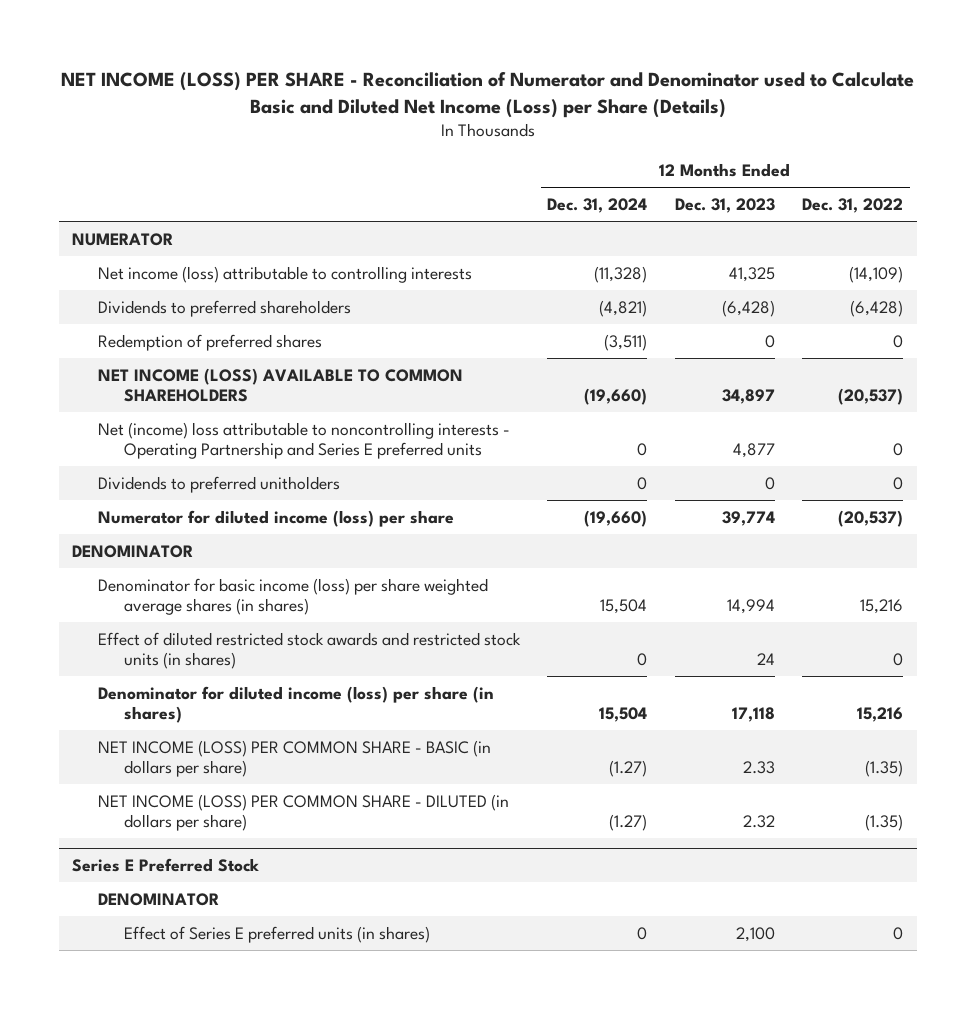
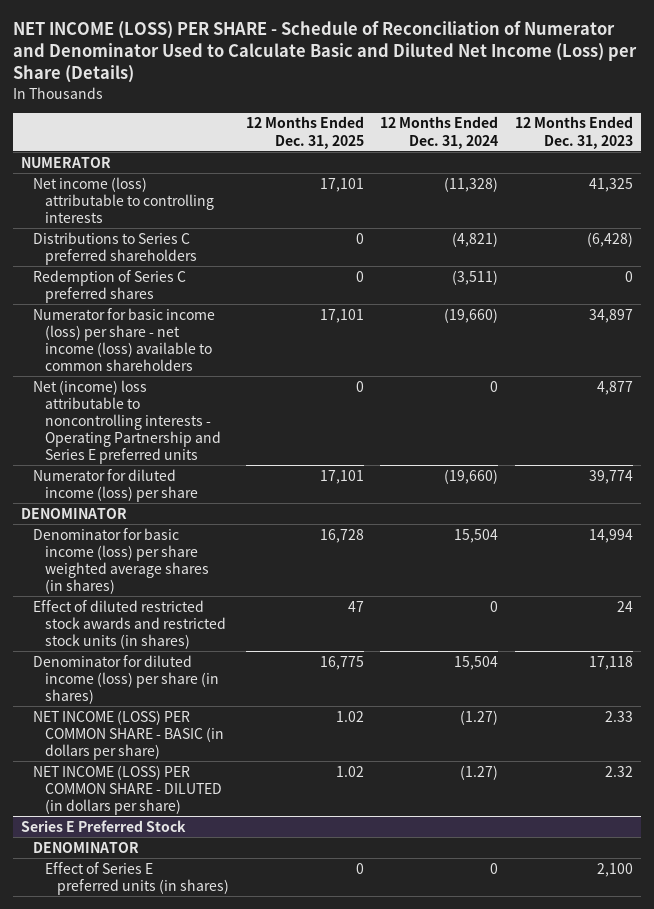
- NET INCOME (LOSS) PER SHARE - Reconciliation of Numerator and Denominator used to Calculate Basic and Diluted Net Income (Loss) per Share (Details)
+ NET INCOME (LOSS) PER SHARE - Schedule of Reconciliation of Numerator and Denominator Used to Calculate Basic and Diluted Net Income (Loss) per Share (Details)
- | 12 Months Ended Dec. 31, 2024 | 12 Months Ended Dec. 31, 2023 | 12 Months Ended Dec. 31, 2022
+ | 12 Months Ended Dec. 31, 2025 | 12 Months Ended Dec. 31, 2024 | 12 Months Ended Dec. 31, 2023
- Dividends to preferred shareholders | (4,821) | (6,428) | (6,428)
- Redemption of preferred shares | (3,511) | 0 | 0
- NET INCOME (LOSS) AVAILABLE TO COMMON SHAREHOLDERS | (19,660) | 34,897 | (20,537)
+ Distributions to Series C preferred shareholders | 0 | (4,821) | (6,428)
+ Redemption of Series C preferred shares | 0 | (3,511) | 0
+ Numerator for basic income (loss) per share - net income (loss) available to common shareholders | 17,101 | (19,660) | 34,897
- Dividends to preferred unitholders | 0 | 0 | 0

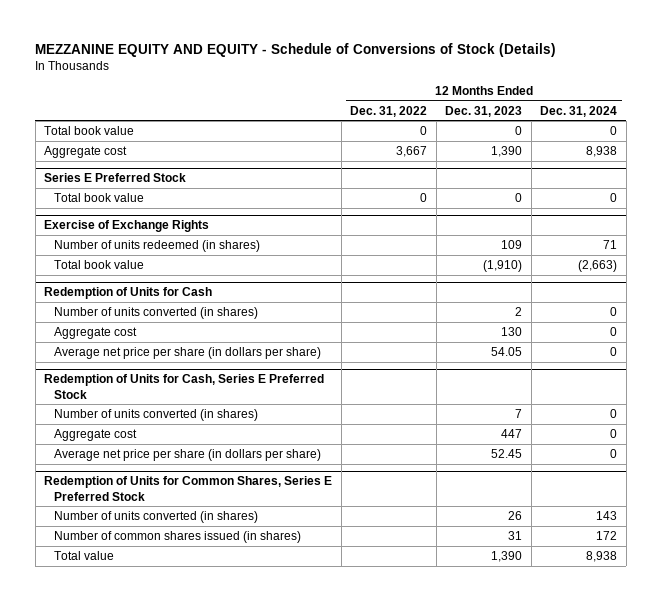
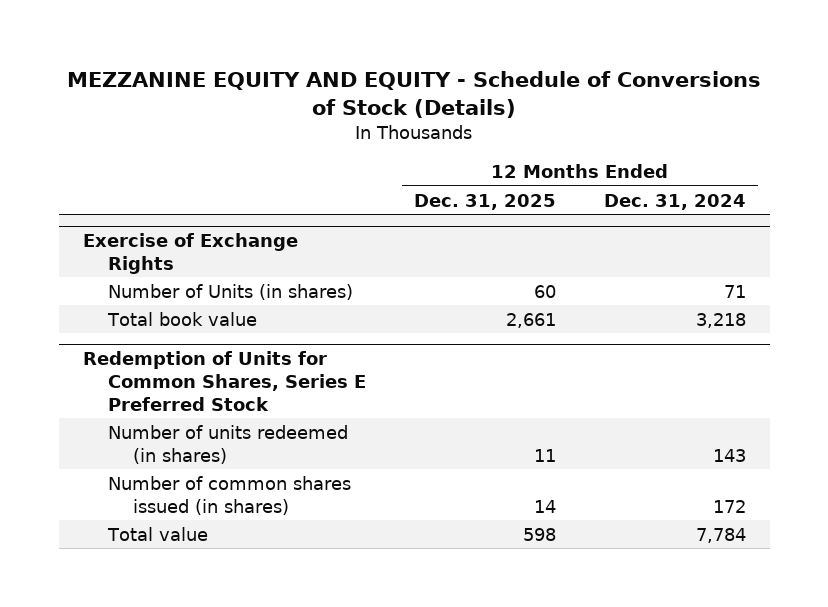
- | 12 Months Ended Dec. 31, 2022 | 12 Months Ended Dec. 31, 2023 | 12 Months Ended Dec. 31, 2024
+ | 12 Months Ended Dec. 31, 2025 | 12 Months Ended Dec. 31, 2024
- Total book value | 0 | 0 | 0
- Aggregate cost | 3,667 | 1,390 | 8,938
- Series E Preferred Stock
- Total book value | 0 | 0 | 0
@ Exercise of Exchange Rights
- Number of units redeemed (in shares) | | 109 | 71
- Total book value | | (1,910) | (2,663)
- Redemption of Units for Cash
- Number of units converted (in shares) | | 2 | 0
- Aggregate cost | | 130 | 0
- Average net price per share (in dollars per share) | | 54.05 | 0
- Redemption of Units for Cash, Series E Preferred Stock
- Number of units converted (in shares) | | 7 | 0
- Aggregate cost | | 447 | 0
- Average net price per share (in dollars per share) | | 52.45 | 0
@ Exercise of Exchange Rights
+ Number of Units (in shares) | 60 | 71
+ Total book value | 2,661 | 3,218
@ Redemption of Units for Common Shares, Series E Preferred Stock
- Number of units converted (in shares) | | 26 | 143
+ Number of units redeemed (in shares) | 11 | 143
- Total value | | 1,390 | 8,938
+ Total value | 598 | 7,784

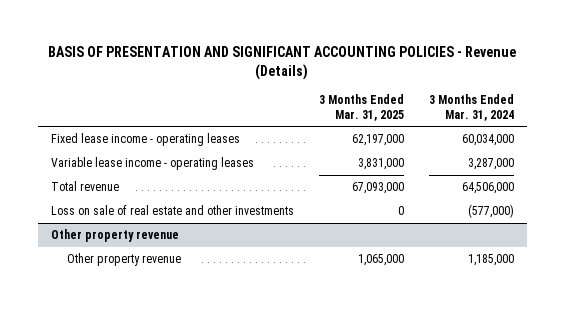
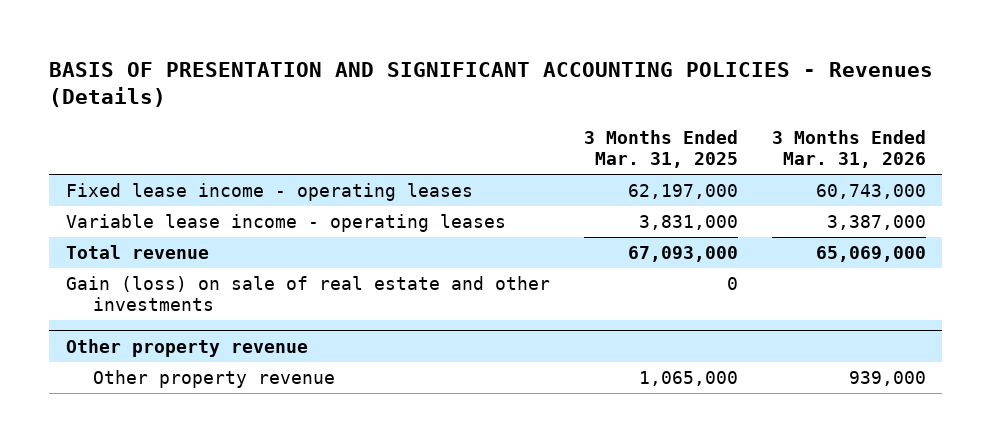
- BASIS OF PRESENTATION AND SIGNIFICANT ACCOUNTING POLICIES - Revenue (Details)
+ BASIS OF PRESENTATION AND SIGNIFICANT ACCOUNTING POLICIES - Revenues (Details)
- | 3 Months Ended Mar. 31, 2025 | 3 Months Ended Mar. 31, 2024
+ | 3 Months Ended Mar. 31, 2025 | 3 Months Ended Mar. 31, 2026
- Loss on sale of real estate and other investments | 0 | (577,000)
+ Gain (loss) on sale of real estate and other investments | 0 |

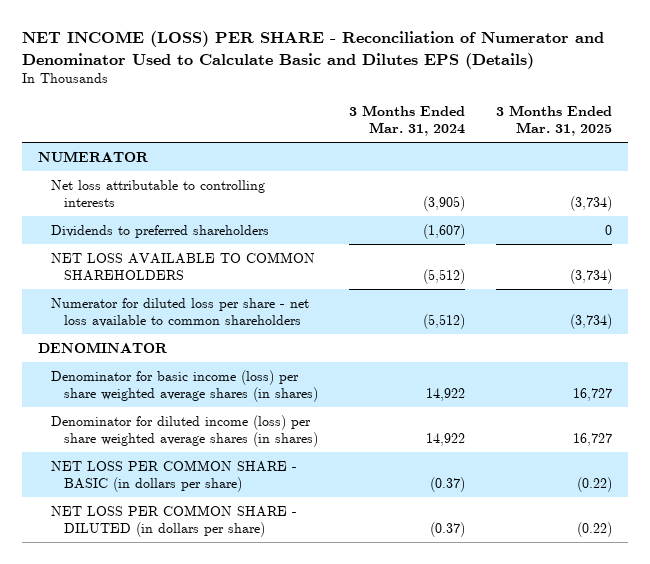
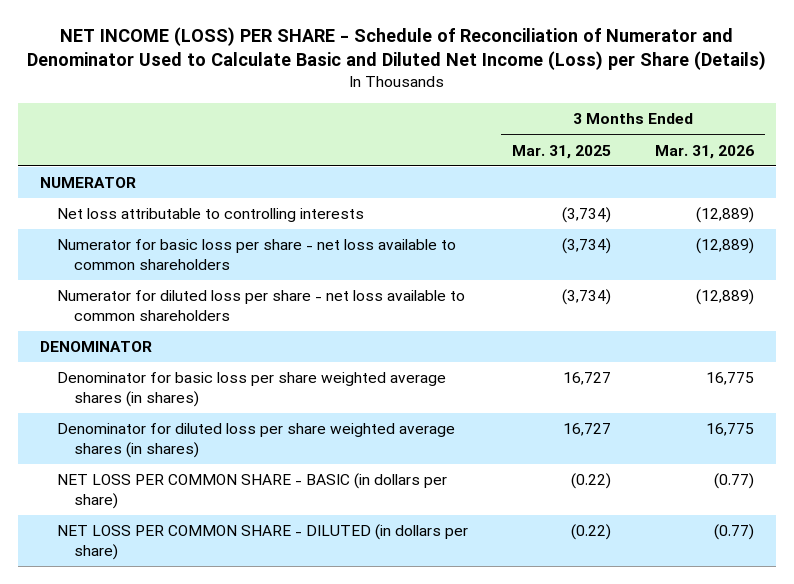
- NET INCOME (LOSS) PER SHARE - Reconciliation of Numerator and Denominator Used to Calculate Basic and Dilutes EPS (Details)
+ NET INCOME (LOSS) PER SHARE - Schedule of Reconciliation of Numerator and Denominator Used to Calculate Basic and Diluted Net Income (Loss) per Share (Details)
- | 3 Months Ended Mar. 31, 2024 | 3 Months Ended Mar. 31, 2025
+ | 3 Months Ended Mar. 31, 2025 | 3 Months Ended Mar. 31, 2026
- Dividends to preferred shareholders | (1,607) | 0
- NET LOSS AVAILABLE TO COMMON SHAREHOLDERS | (5,512) | (3,734)
+ Numerator for basic loss per share - net loss available to common shareholders | (3,734) | (12,889)
- Denominator for basic income (loss) per share weighted average shares (in shares) | 14,922 | 16,727
- Denominator for diluted income (loss) per share weighted average shares (in shares) | 14,922 | 16,727
+ Denominator for basic loss per share weighted average shares (in shares) | 16,727 | 16,775
+ Denominator for diluted loss per share weighted average shares (in shares) | 16,727 | 16,775

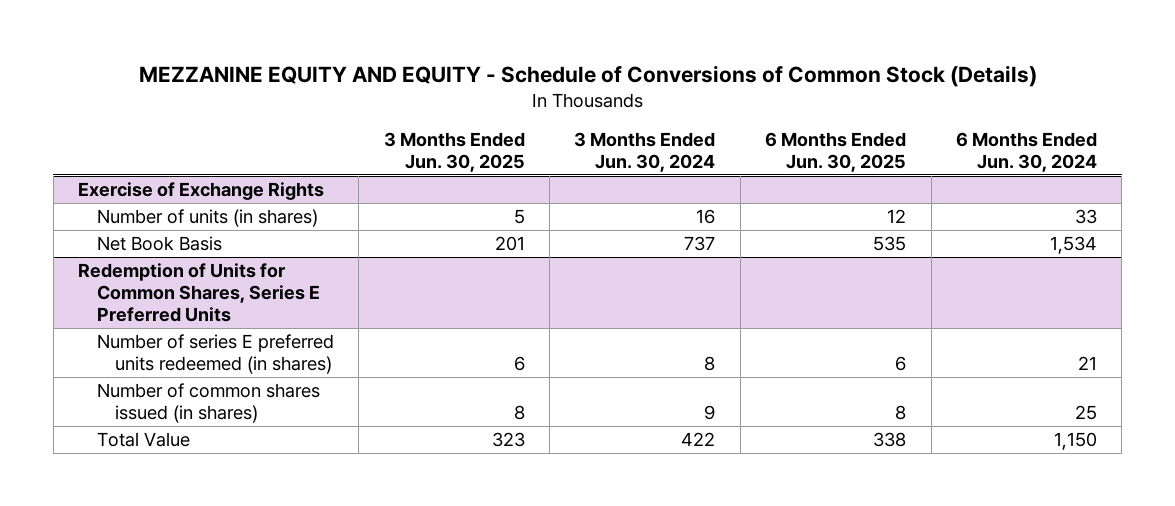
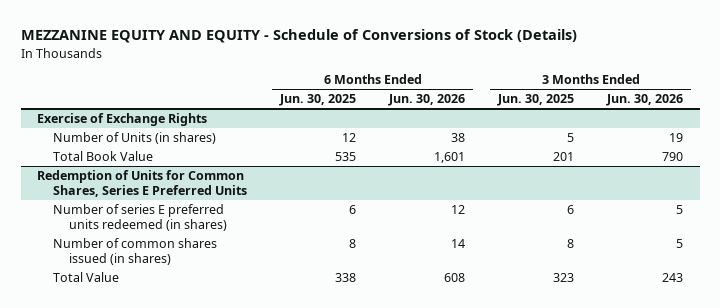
- MEZZANINE EQUITY AND EQUITY - Schedule of Conversions of Common Stock (Details)
+ MEZZANINE EQUITY AND EQUITY - Schedule of Conversions of Stock (Details)
- | 3 Months Ended Jun. 30, 2025 | 3 Months Ended Jun. 30, 2024 | 6 Months Ended Jun. 30, 2025 | 6 Months Ended Jun. 30, 2024
+ | 6 Months Ended Jun. 30, 2025 | 6 Months Ended Jun. 30, 2026 | 3 Months Ended Jun. 30, 2025 | 3 Months Ended Jun. 30, 2026
@ Exercise of Exchange Rights
- Number of units (in shares) | 5 | 16 | 12 | 33
- Net Book Basis | 201 | 737 | 535 | 1,534
+ Number of Units (in shares) | 12 | 38 | 5 | 19
+ Total Book Value | 535 | 1,601 | 201 | 790

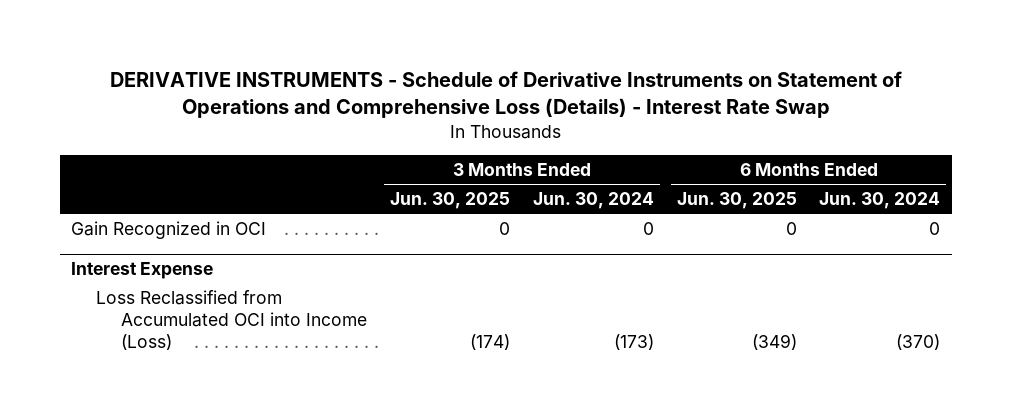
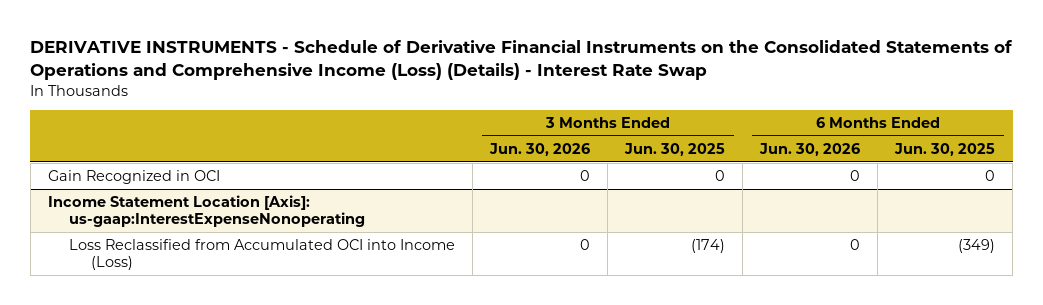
- DERIVATIVE INSTRUMENTS - Schedule of Derivative Instruments on Statement of Operations and Comprehensive Loss (Details) - Interest Rate Swap
+ DERIVATIVE INSTRUMENTS - Schedule of Derivative Financial Instruments on the Consolidated Statements of Operations and Comprehensive Income (Loss) (Details) - Interest Rate Swap
- | 3 Months Ended Jun. 30, 2025 | 3 Months Ended Jun. 30, 2024 | 6 Months Ended Jun. 30, 2025 | 6 Months Ended Jun. 30, 2024
+ | 3 Months Ended Jun. 30, 2026 | 3 Months Ended Jun. 30, 2025 | 6 Months Ended Jun. 30, 2026 | 6 Months Ended Jun. 30, 2025
- Interest Expense
+ Income Statement Location [Axis]: us-gaap:InterestExpenseNonoperating

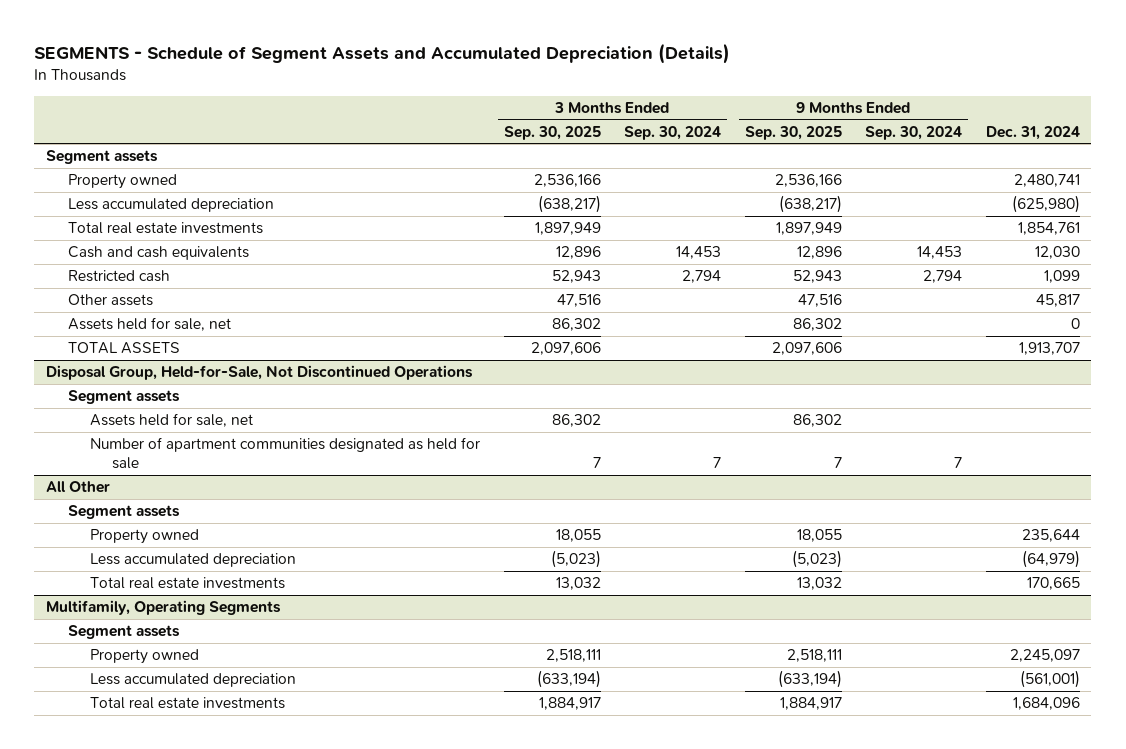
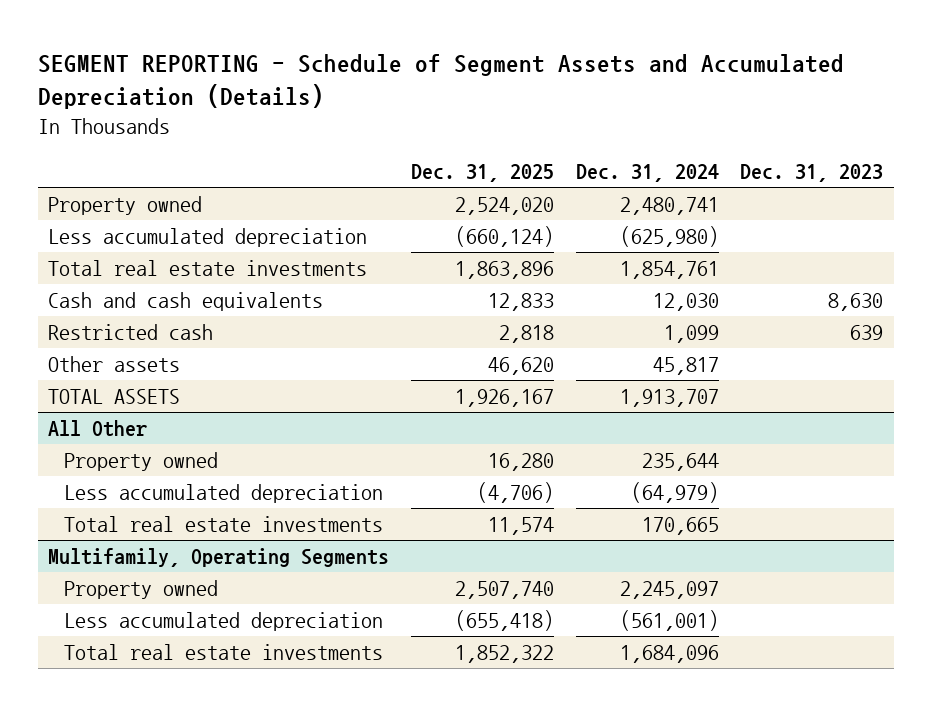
- SEGMENTS - Schedule of Segment Assets and Accumulated Depreciation (Details)
+ SEGMENT REPORTING - Schedule of Segment Assets and Accumulated Depreciation (Details)
- | 3 Months Ended Sep. 30, 2025 | 3 Months Ended Sep. 30, 2024 | 9 Months Ended Sep. 30, 2025 | 9 Months Ended Sep. 30, 2024 | Dec. 31, 2024
+ | Dec. 31, 2025 | Dec. 31, 2024 | Dec. 31, 2023
- Segment assets
- Assets held for sale, net | 86,302 | | 86,302 | | 0
- Disposal Group, Held-for-Sale, Not Discontinued Operations
- Segment assets
- Assets held for sale, net | 86,302 | | 86,302 | |
- Number of apartment communities designated as held for sale | 7 | 7 | 7 | 7 |
@ All Other
- Segment assets
@ Multifamily, Operating Segments
- Segment assets

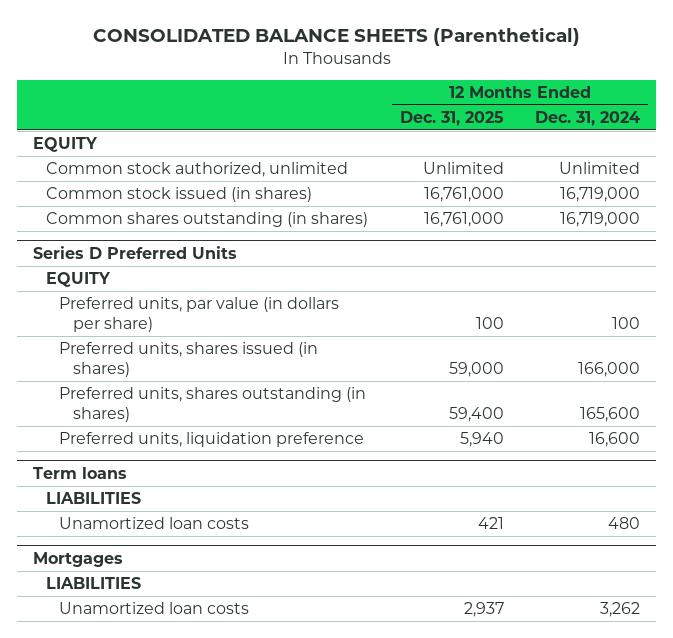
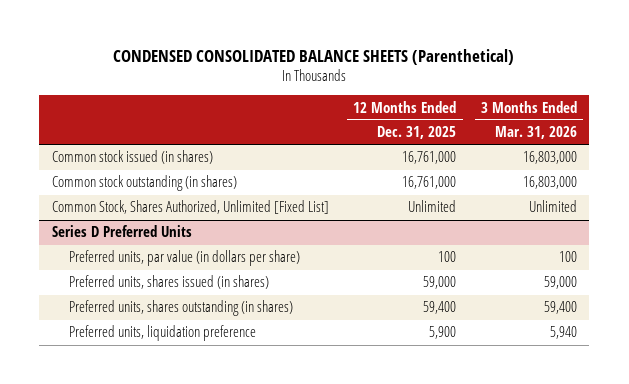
- CONSOLIDATED BALANCE SHEETS (Parenthetical)
+ CONDENSED CONSOLIDATED BALANCE SHEETS (Parenthetical)
- | 12 Months Ended Dec. 31, 2025 | 12 Months Ended Dec. 31, 2024
+ | 12 Months Ended Dec. 31, 2025 | 3 Months Ended Mar. 31, 2026
- EQUITY
- Common stock authorized, unlimited | Unlimited | Unlimited
- Common shares outstanding (in shares) | 16,761,000 | 16,719,000
+ Common stock outstanding (in shares) | 16,761,000 | 16,803,000
+ Common Stock, Shares Authorized, Unlimited [Fixed List] | Unlimited | Unlimited
@ Series D Preferred Units
- EQUITY
- Preferred units, liquidation preference | 5,940 | 16,600
- Term loans
- LIABILITIES
- Unamortized loan costs | 421 | 480
- Mortgages
- LIABILITIES
- Unamortized loan costs | 2,937 | 3,262
@ Series D Preferred Units
+ Preferred units, liquidation preference | 5,900 | 5,940

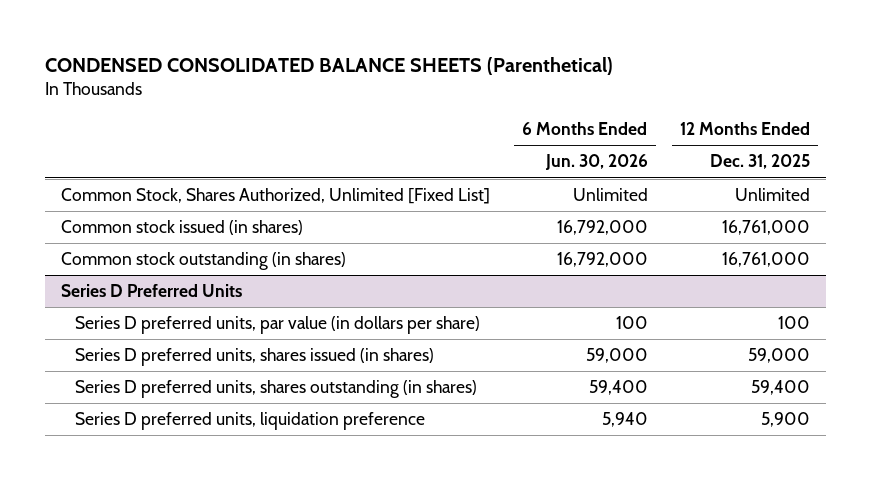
- | 12 Months Ended Dec. 31, 2025 | 3 Months Ended Mar. 31, 2026
+ | 6 Months Ended Jun. 30, 2026 | 12 Months Ended Dec. 31, 2025
moved up: Common Stock, Shares Authorized, Unlimited [Fixed List] | Unlimited | Unlimited
@ Series D Preferred Units
- Preferred units, par value (in dollars per share) | 100 | 100
- Preferred units, shares issued (in shares) | 59,000 | 59,000
- Preferred units, shares outstanding (in shares) | 59,400 | 59,400
- Preferred units, liquidation preference | 5,900 | 5,940
+ Series D preferred units, par value (in dollars per share) | 100 | 100
+ Series D preferred units, shares issued (in shares) | 59,000 | 59,000
+ Series D preferred units, shares outstanding (in shares) | 59,400 | 59,400
+ Series D preferred units, liquidation preference | 5,940 | 5,900

